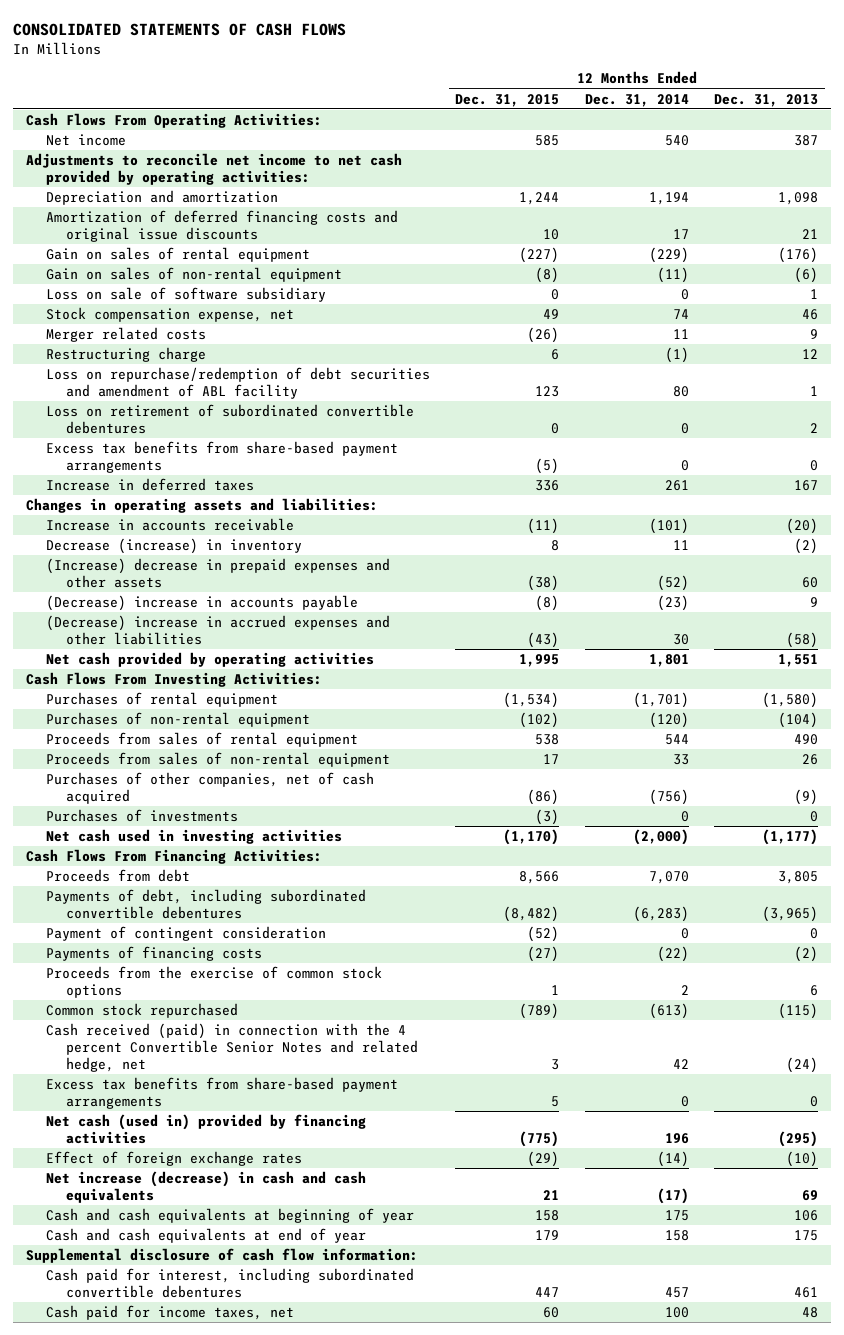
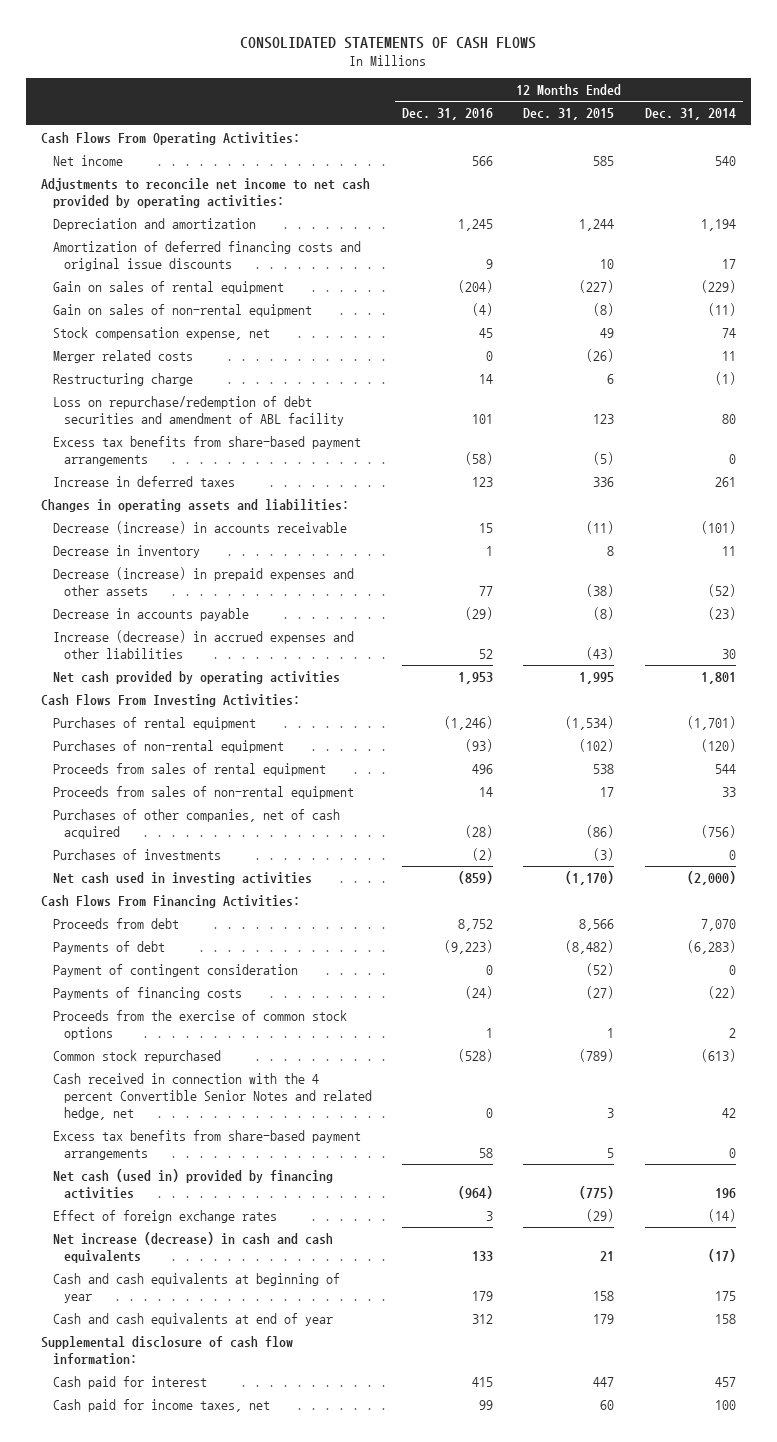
- | 12 Months Ended Dec. 31, 2015 | 12 Months Ended Dec. 31, 2014 | 12 Months Ended Dec. 31, 2013
+ | 12 Months Ended Dec. 31, 2016 | 12 Months Ended Dec. 31, 2015 | 12 Months Ended Dec. 31, 2014
- Loss on sale of software subsidiary | 0 | 0 | 1
- Loss on retirement of subordinated convertible debentures | 0 | 0 | 2
- Increase in accounts receivable | (11) | (101) | (20)
- Decrease (increase) in inventory | 8 | 11 | (2)
- (Increase) decrease in prepaid expenses and other assets | (38) | (52) | 60
- (Decrease) increase in accounts payable | (8) | (23) | 9
- (Decrease) increase in accrued expenses and other liabilities | (43) | 30 | (58)
+ Decrease (increase) in accounts receivable | 15 | (11) | (101)
+ Decrease in inventory | 1 | 8 | 11
+ Decrease (increase) in prepaid expenses and other assets | 77 | (38) | (52)
+ Decrease in accounts payable | (29) | (8) | (23)
+ Increase (decrease) in accrued expenses and other liabilities | 52 | (43) | 30
- Payments of debt, including subordinated convertible debentures | (8,482) | (6,283) | (3,965)
+ Payments of debt | (9,223) | (8,482) | (6,283)
- Cash received (paid) in connection with the 4 percent Convertible Senior Notes and related hedge, net | 3 | 42 | (24)
+ Cash received in connection with the 4 percent Convertible Senior Notes and related hedge, net | 0 | 3 | 42
- Cash paid for interest, including subordinated convertible debentures | 447 | 457 | 461
+ Cash paid for interest | 415 | 447 | 457

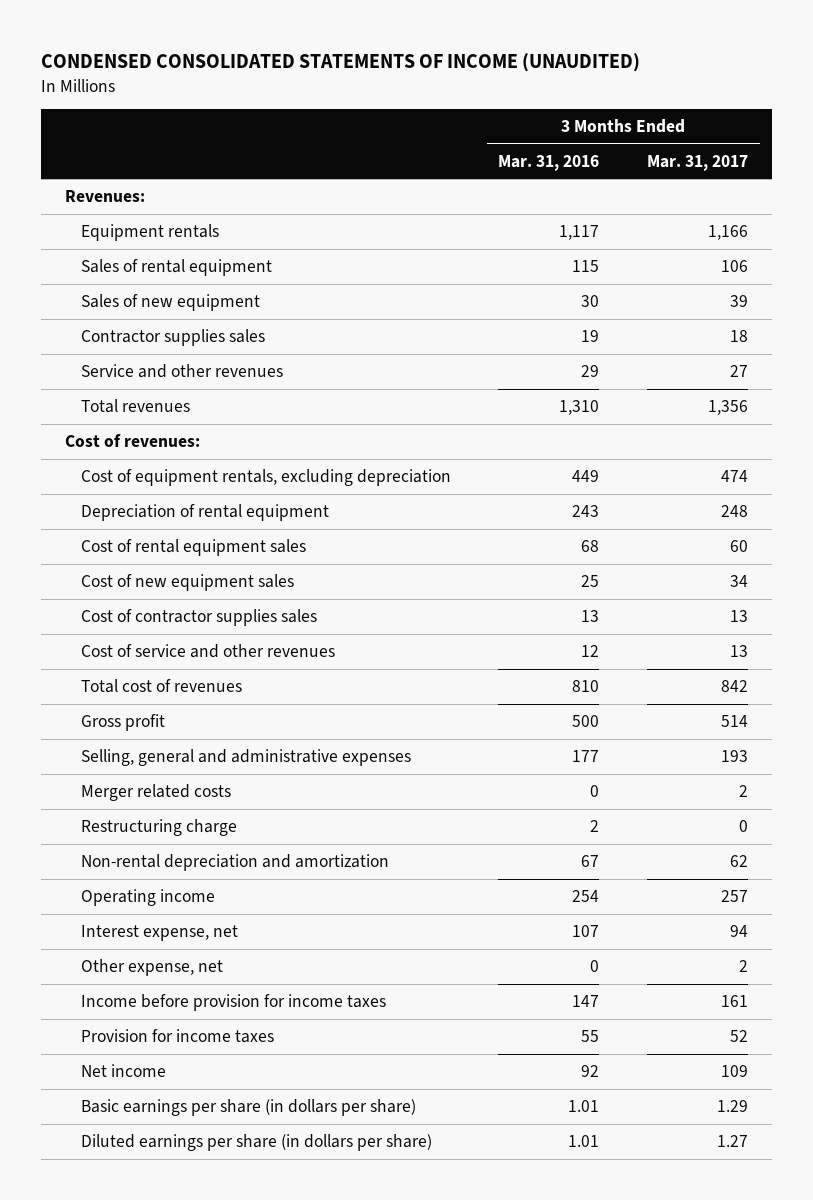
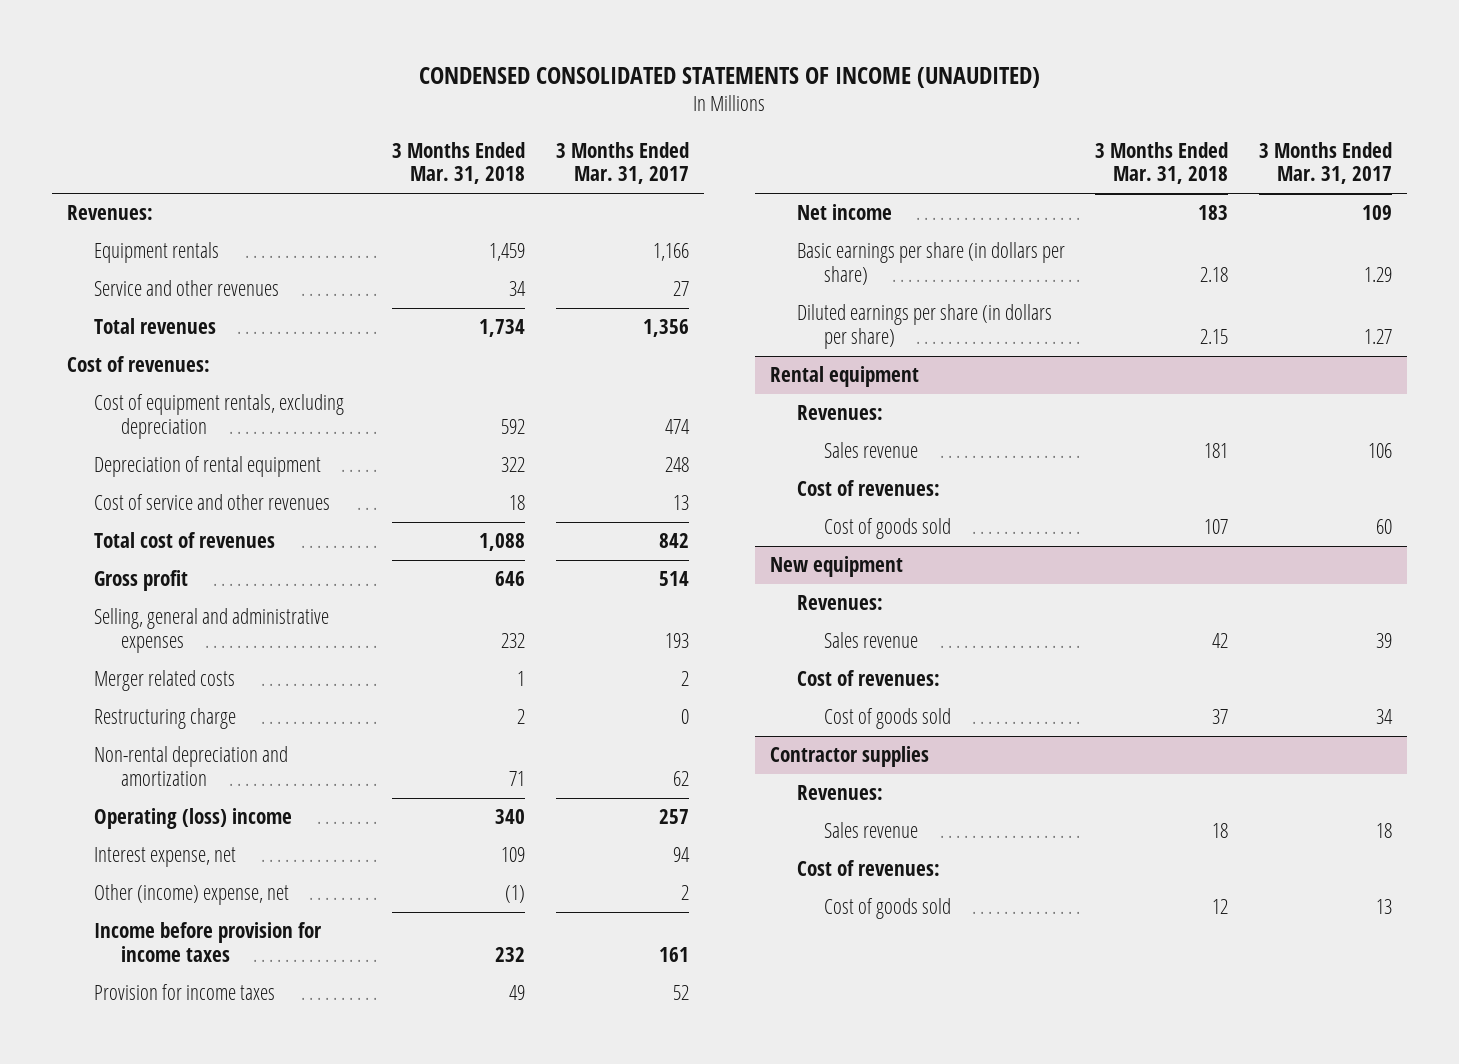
- | 3 Months Ended Mar. 31, 2016 | 3 Months Ended Mar. 31, 2017
+ | 3 Months Ended Mar. 31, 2018 | 3 Months Ended Mar. 31, 2017
- Sales of rental equipment | 115 | 106
- Sales of new equipment | 30 | 39
- Contractor supplies sales | 19 | 18
- Cost of rental equipment sales | 68 | 60
- Cost of new equipment sales | 25 | 34
- Cost of contractor supplies sales | 13 | 13
- Operating income | 254 | 257
+ Operating (loss) income | 340 | 257
- Other expense, net | 0 | 2
+ Other (income) expense, net | (1) | 2
+ Rental equipment
+ Revenues:
+ Sales revenue | 181 | 106
+ Cost of revenues:
+ Cost of goods sold | 107 | 60
+ New equipment
+ Revenues:
+ Sales revenue | 42 | 39
+ Cost of revenues:
+ Cost of goods sold | 37 | 34
+ Contractor supplies
+ Revenues:
+ Sales revenue | 18 | 18
+ Cost of revenues:
+ Cost of goods sold | 12 | 13

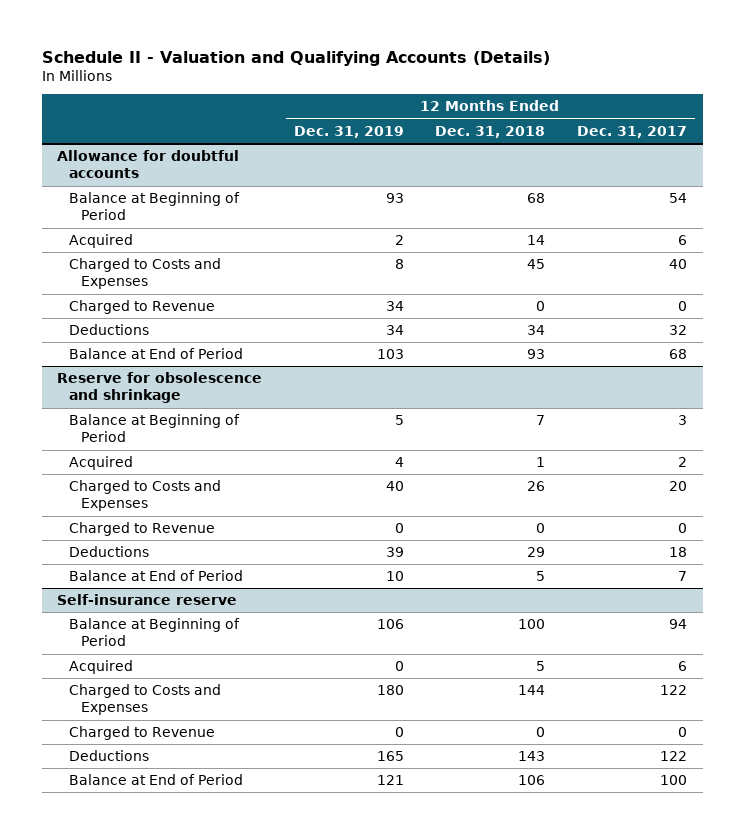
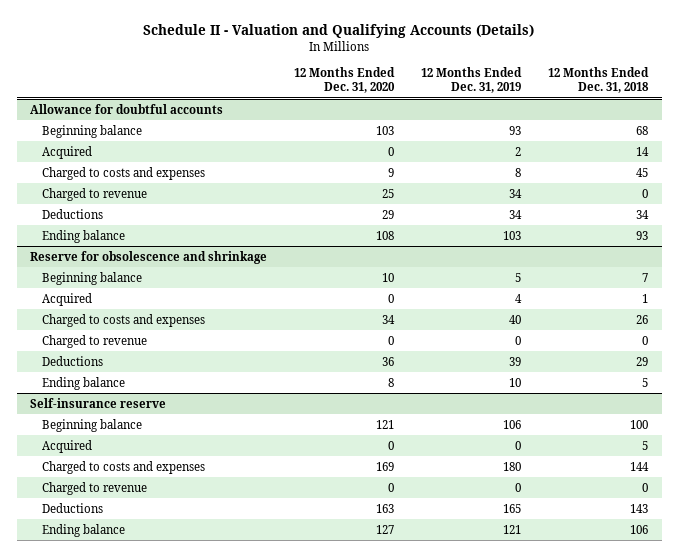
- | 12 Months Ended Dec. 31, 2019 | 12 Months Ended Dec. 31, 2018 | 12 Months Ended Dec. 31, 2017
+ | 12 Months Ended Dec. 31, 2020 | 12 Months Ended Dec. 31, 2019 | 12 Months Ended Dec. 31, 2018
@ Allowance for doubtful accounts
- Balance at Beginning of Period | 93 | 68 | 54
+ Beginning balance | 103 | 93 | 68
- Charged to Costs and Expenses | 8 | 45 | 40
- Charged to Revenue | 34 | 0 | 0
+ Charged to costs and expenses | 9 | 8 | 45
+ Charged to revenue | 25 | 34 | 0
- Balance at End of Period | 103 | 93 | 68
+ Ending balance | 108 | 103 | 93
@ Reserve for obsolescence and shrinkage
- Balance at Beginning of Period | 5 | 7 | 3
+ Beginning balance | 10 | 5 | 7
- Charged to Costs and Expenses | 40 | 26 | 20
- Charged to Revenue | 0 | 0 | 0
+ Charged to costs and expenses | 34 | 40 | 26
+ Charged to revenue | 0 | 0 | 0
- Balance at End of Period | 10 | 5 | 7
+ Ending balance | 8 | 10 | 5
@ Self-insurance reserve
- Balance at Beginning of Period | 106 | 100 | 94
+ Beginning balance | 121 | 106 | 100
- Charged to Costs and Expenses | 180 | 144 | 122
- Charged to Revenue | 0 | 0 | 0
+ Charged to costs and expenses | 169 | 180 | 144
+ Charged to revenue | 0 | 0 | 0
- Balance at End of Period | 121 | 106 | 100
+ Ending balance | 127 | 121 | 106

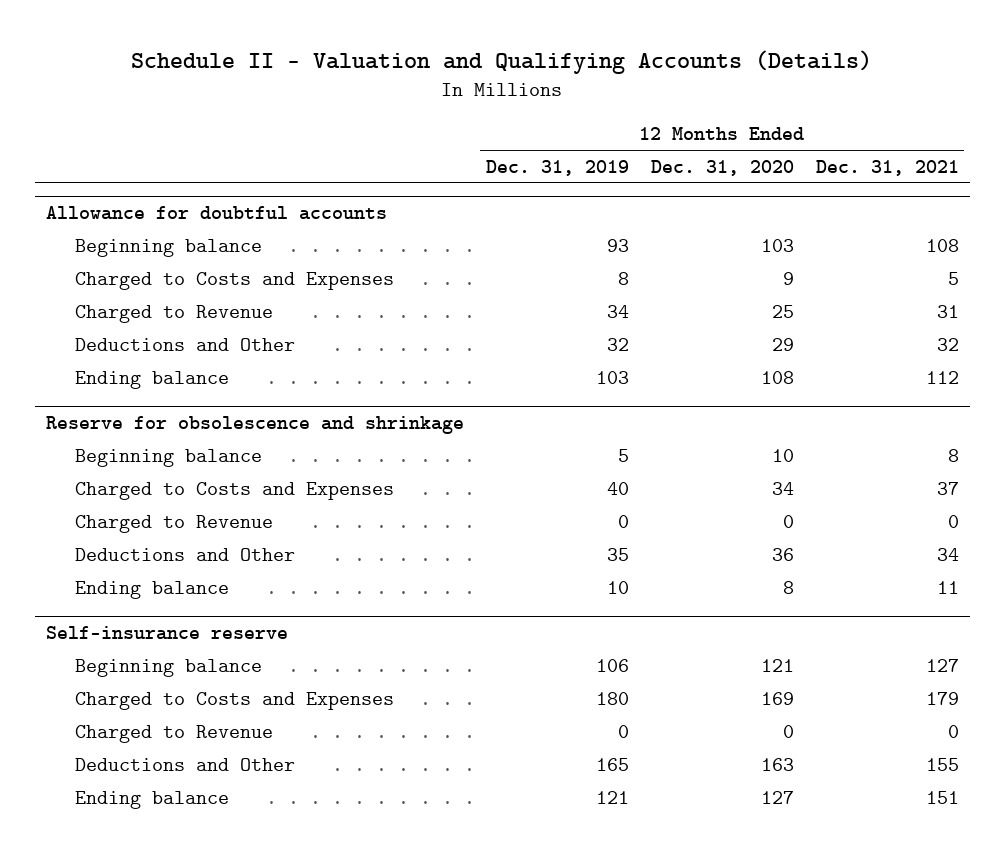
- | 12 Months Ended Dec. 31, 2020 | 12 Months Ended Dec. 31, 2019 | 12 Months Ended Dec. 31, 2018
+ | 12 Months Ended Dec. 31, 2019 | 12 Months Ended Dec. 31, 2020 | 12 Months Ended Dec. 31, 2021
@ Allowance for doubtful accounts
- Acquired | 0 | 2 | 14
- Charged to costs and expenses | 9 | 8 | 45
- Charged to revenue | 25 | 34 | 0
- Deductions | 29 | 34 | 34
+ Charged to Costs and Expenses | 8 | 9 | 5
+ Charged to Revenue | 34 | 25 | 31
+ Deductions and Other | 32 | 29 | 32
@ Reserve for obsolescence and shrinkage
- Acquired | 0 | 4 | 1
- Charged to costs and expenses | 34 | 40 | 26
- Charged to revenue | 0 | 0 | 0
- Deductions | 36 | 39 | 29
+ Charged to Costs and Expenses | 40 | 34 | 37
+ Charged to Revenue | 0 | 0 | 0
+ Deductions and Other | 35 | 36 | 34
@ Self-insurance reserve
- Acquired | 0 | 0 | 5
- Charged to costs and expenses | 169 | 180 | 144
- Charged to revenue | 0 | 0 | 0
- Deductions | 163 | 165 | 143
+ Charged to Costs and Expenses | 180 | 169 | 179
+ Charged to Revenue | 0 | 0 | 0
+ Deductions and Other | 165 | 163 | 155

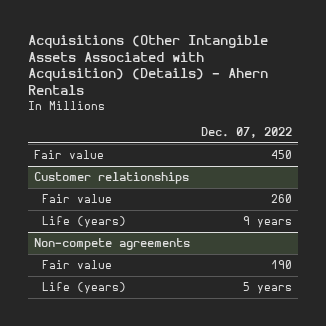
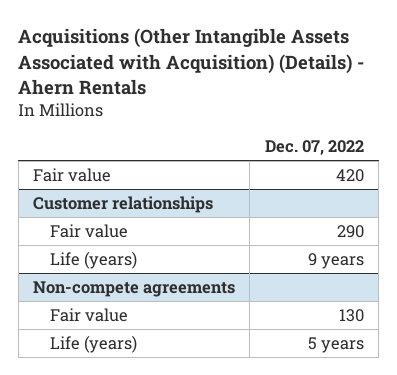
- Fair value | 450
+ Fair value | 420
@ Customer relationships
- Fair value | 260
+ Fair value | 290
@ Non-compete agreements
- Fair value | 190
+ Fair value | 130

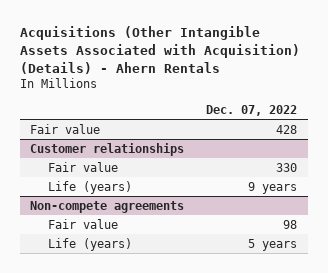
- Fair value | 420
+ Fair value | 428
@ Customer relationships
- Fair value | 290
+ Fair value | 330
@ Non-compete agreements
- Fair value | 130
+ Fair value | 98

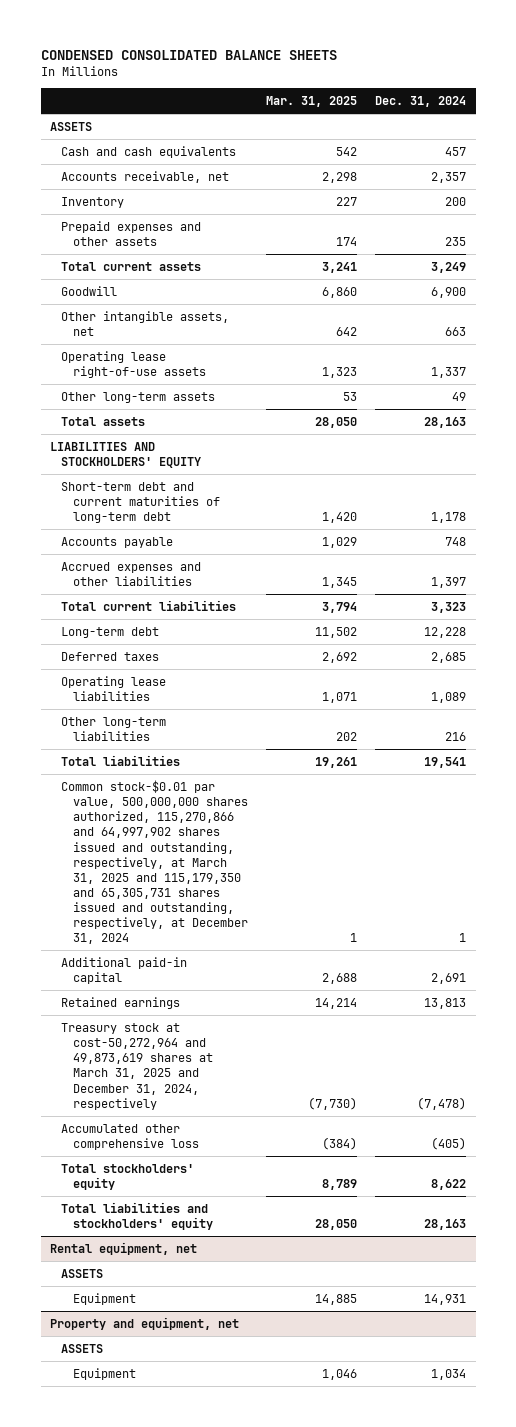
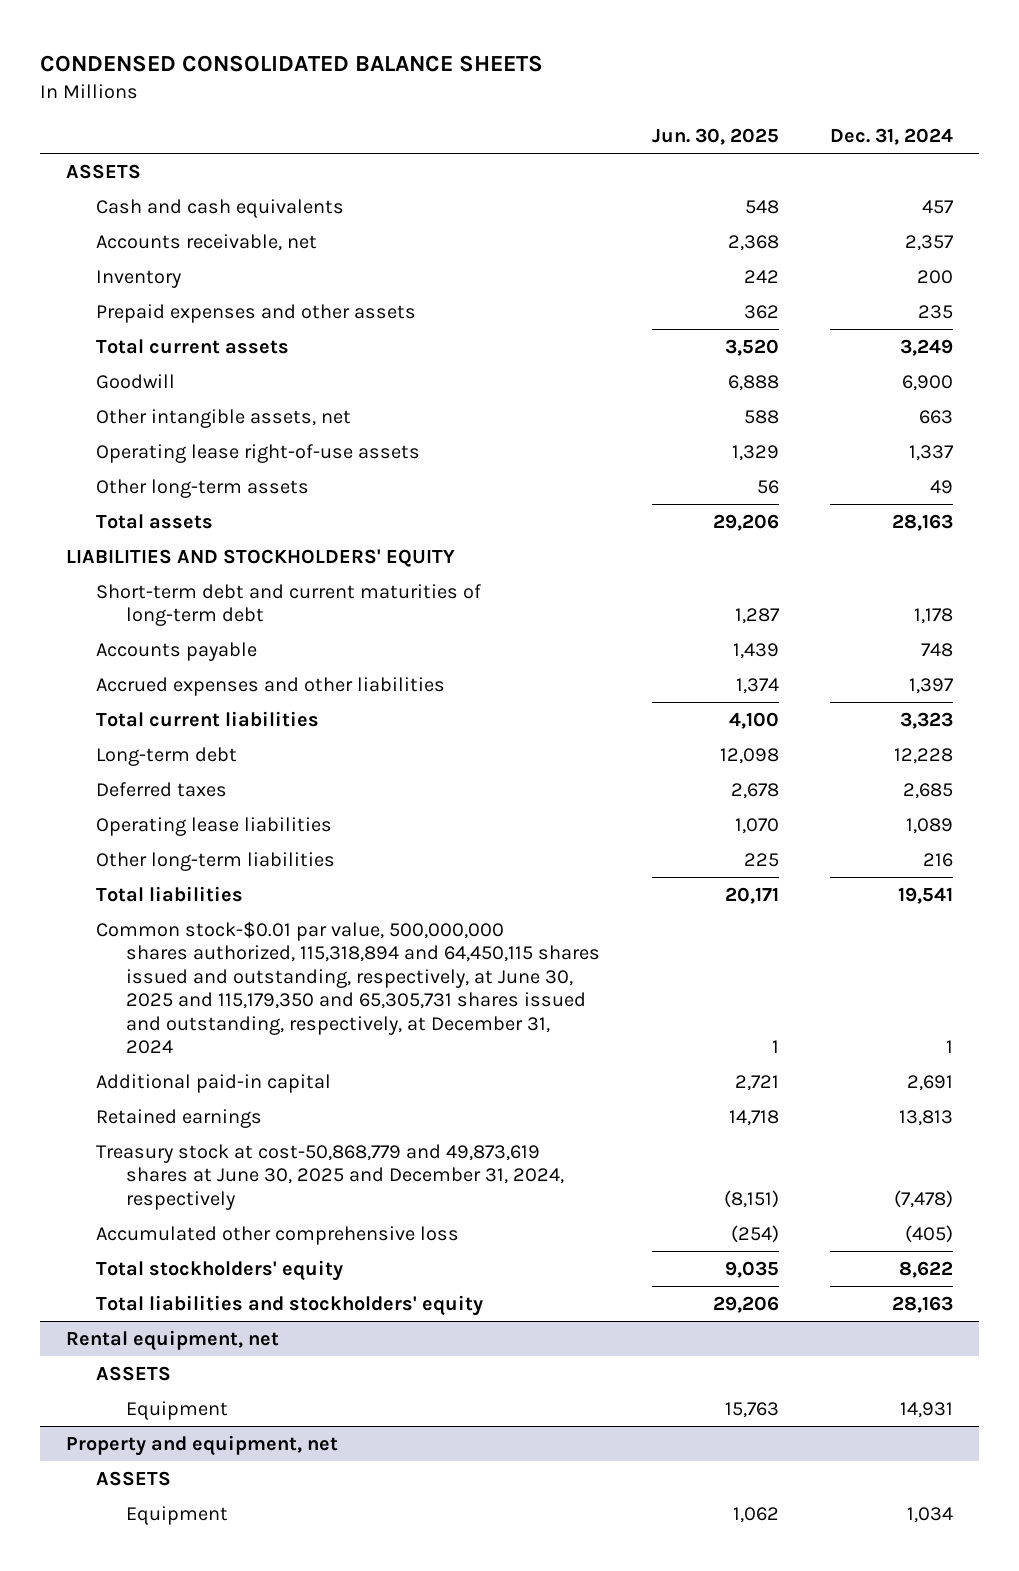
- | Mar. 31, 2025 | Dec. 31, 2024
+ | Jun. 30, 2025 | Dec. 31, 2024
- Common stock-$0.01 par value, 500,000,000 shares authorized, 115,270,866 and 64,997,902 shares issued and outstanding, respectively, at March 31, 2025 and 115,179,350 and 65,305,731 shares issued and outstanding, respectively, at December 31, 2024 | 1 | 1
+ Common stock-$0.01 par value, 500,000,000 shares authorized, 115,318,894 and 64,450,115 shares issued and outstanding, respectively, at June 30, 2025 and 115,179,350 and 65,305,731 shares issued and outstanding, respectively, at December 31, 2024 | 1 | 1
- Treasury stock at cost-50,272,964 and 49,873,619 shares at March 31, 2025 and December 31, 2024, respectively | (7,730) | (7,478)
+ Treasury stock at cost-50,868,779 and 49,873,619 shares at June 30, 2025 and December 31, 2024, respectively | (8,151) | (7,478)

